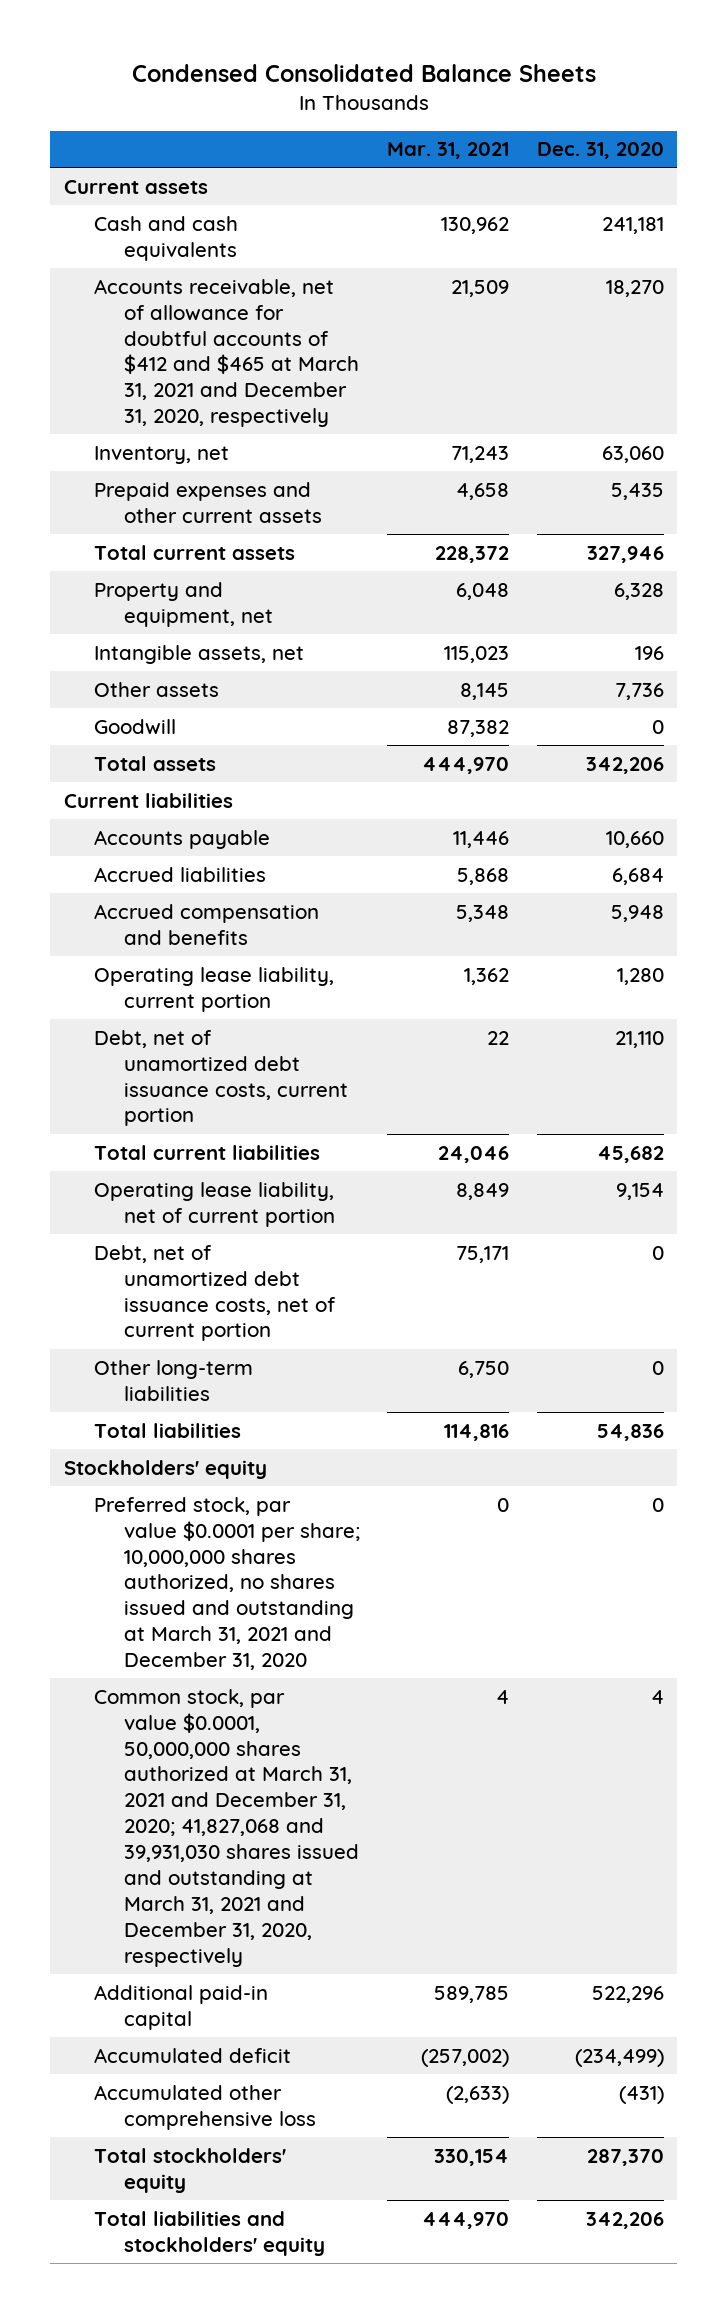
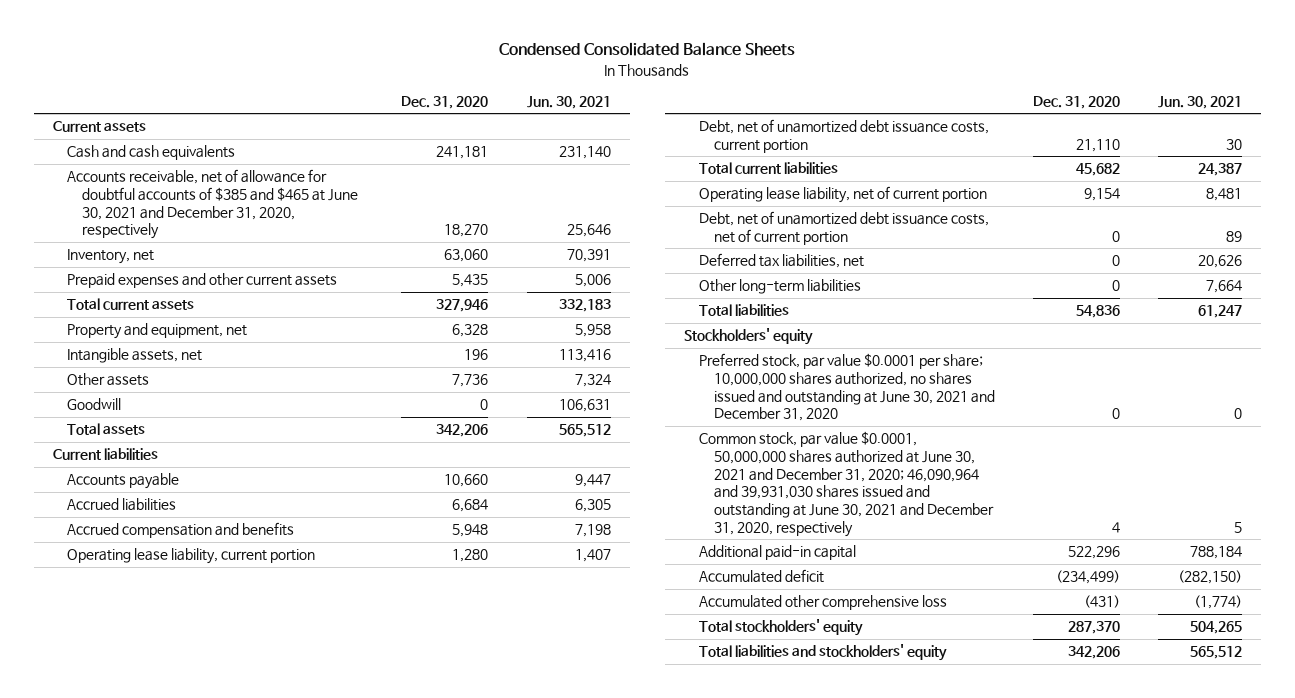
- | Mar. 31, 2021 | Dec. 31, 2020
+ | Dec. 31, 2020 | Jun. 30, 2021
- Accounts receivable, net of allowance for doubtful accounts of $412 and $465 at March 31, 2021 and December 31, 2020, respectively | 21,509 | 18,270
+ Accounts receivable, net of allowance for doubtful accounts of $385 and $465 at June 30, 2021 and December 31, 2020, respectively | 18,270 | 25,646
+ Deferred tax liabilities, net | 0 | 20,626
- Preferred stock, par value $0.0001 per share; 10,000,000 shares authorized, no shares issued and outstanding at March 31, 2021 and December 31, 2020 | 0 | 0
- Common stock, par value $0.0001, 50,000,000 shares authorized at March 31, 2021 and December 31, 2020; 41,827,068 and 39,931,030 shares issued and outstanding at March 31, 2021 and December 31, 2020, respectively | 4 | 4
+ Preferred stock, par value $0.0001 per share; 10,000,000 shares authorized, no shares issued and outstanding at June 30, 2021 and December 31, 2020 | 0 | 0
+ Common stock, par value $0.0001, 50,000,000 shares authorized at June 30, 2021 and December 31, 2020; 46,090,964 and 39,931,030 shares issued and outstanding at June 30, 2021 and December 31, 2020, respectively | 4 | 5

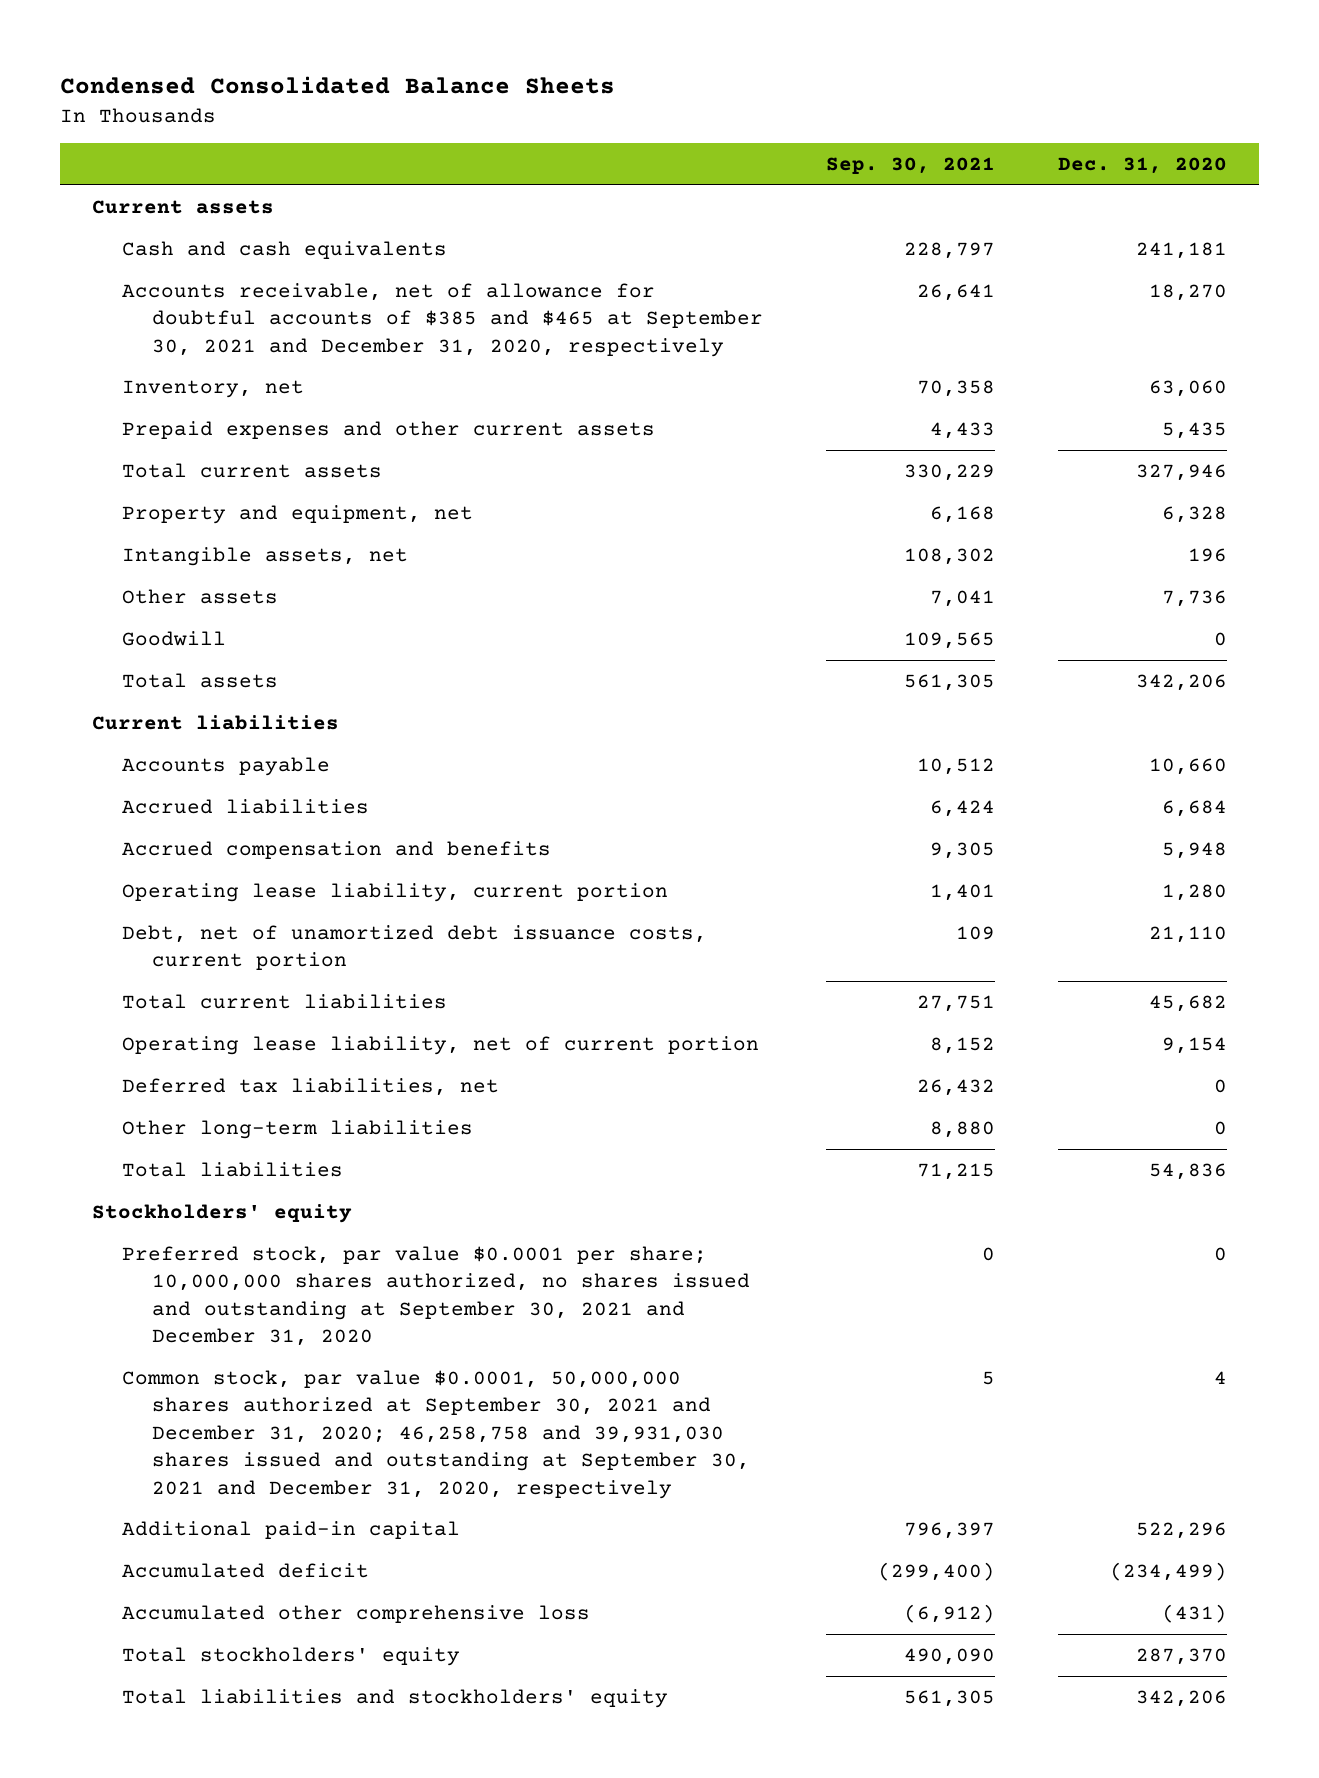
- | Dec. 31, 2020 | Jun. 30, 2021
+ | Sep. 30, 2021 | Dec. 31, 2020
- Accounts receivable, net of allowance for doubtful accounts of $385 and $465 at June 30, 2021 and December 31, 2020, respectively | 18,270 | 25,646
+ Accounts receivable, net of allowance for doubtful accounts of $385 and $465 at September 30, 2021 and December 31, 2020, respectively | 26,641 | 18,270
- Debt, net of unamortized debt issuance costs, net of current portion | 0 | 89
- Preferred stock, par value $0.0001 per share; 10,000,000 shares authorized, no shares issued and outstanding at June 30, 2021 and December 31, 2020 | 0 | 0
- Common stock, par value $0.0001, 50,000,000 shares authorized at June 30, 2021 and December 31, 2020; 46,090,964 and 39,931,030 shares issued and outstanding at June 30, 2021 and December 31, 2020, respectively | 4 | 5
+ Preferred stock, par value $0.0001 per share; 10,000,000 shares authorized, no shares issued and outstanding at September 30, 2021 and December 31, 2020 | 0 | 0
+ Common stock, par value $0.0001, 50,000,000 shares authorized at September 30, 2021 and December 31, 2020; 46,258,758 and 39,931,030 shares issued and outstanding at September 30, 2021 and December 31, 2020, respectively | 5 | 4

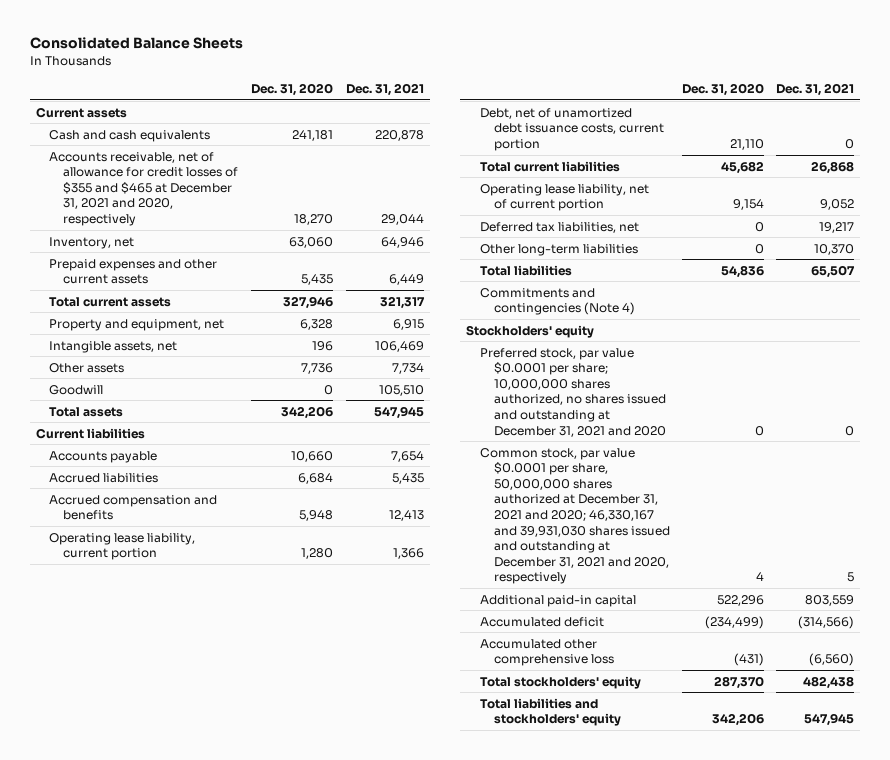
- Condensed Consolidated Balance Sheets
+ Consolidated Balance Sheets
- | Sep. 30, 2021 | Dec. 31, 2020
+ | Dec. 31, 2020 | Dec. 31, 2021
- Accounts receivable, net of allowance for doubtful accounts of $385 and $465 at September 30, 2021 and December 31, 2020, respectively | 26,641 | 18,270
+ Accounts receivable, net of allowance for credit losses of $355 and $465 at December 31, 2021 and 2020, respectively | 18,270 | 29,044
+ Commitments and contingencies (Note 4)
- Preferred stock, par value $0.0001 per share; 10,000,000 shares authorized, no shares issued and outstanding at September 30, 2021 and December 31, 2020 | 0 | 0
- Common stock, par value $0.0001, 50,000,000 shares authorized at September 30, 2021 and December 31, 2020; 46,258,758 and 39,931,030 shares issued and outstanding at September 30, 2021 and December 31, 2020, respectively | 5 | 4
+ Preferred stock, par value $0.0001 per share; 10,000,000 shares authorized, no shares issued and outstanding at December 31, 2021 and 2020 | 0 | 0
+ Common stock, par value $0.0001 per share, 50,000,000 shares authorized at December 31, 2021 and 2020; 46,330,167 and 39,931,030 shares issued and outstanding at December 31, 2021 and 2020, respectively | 4 | 5

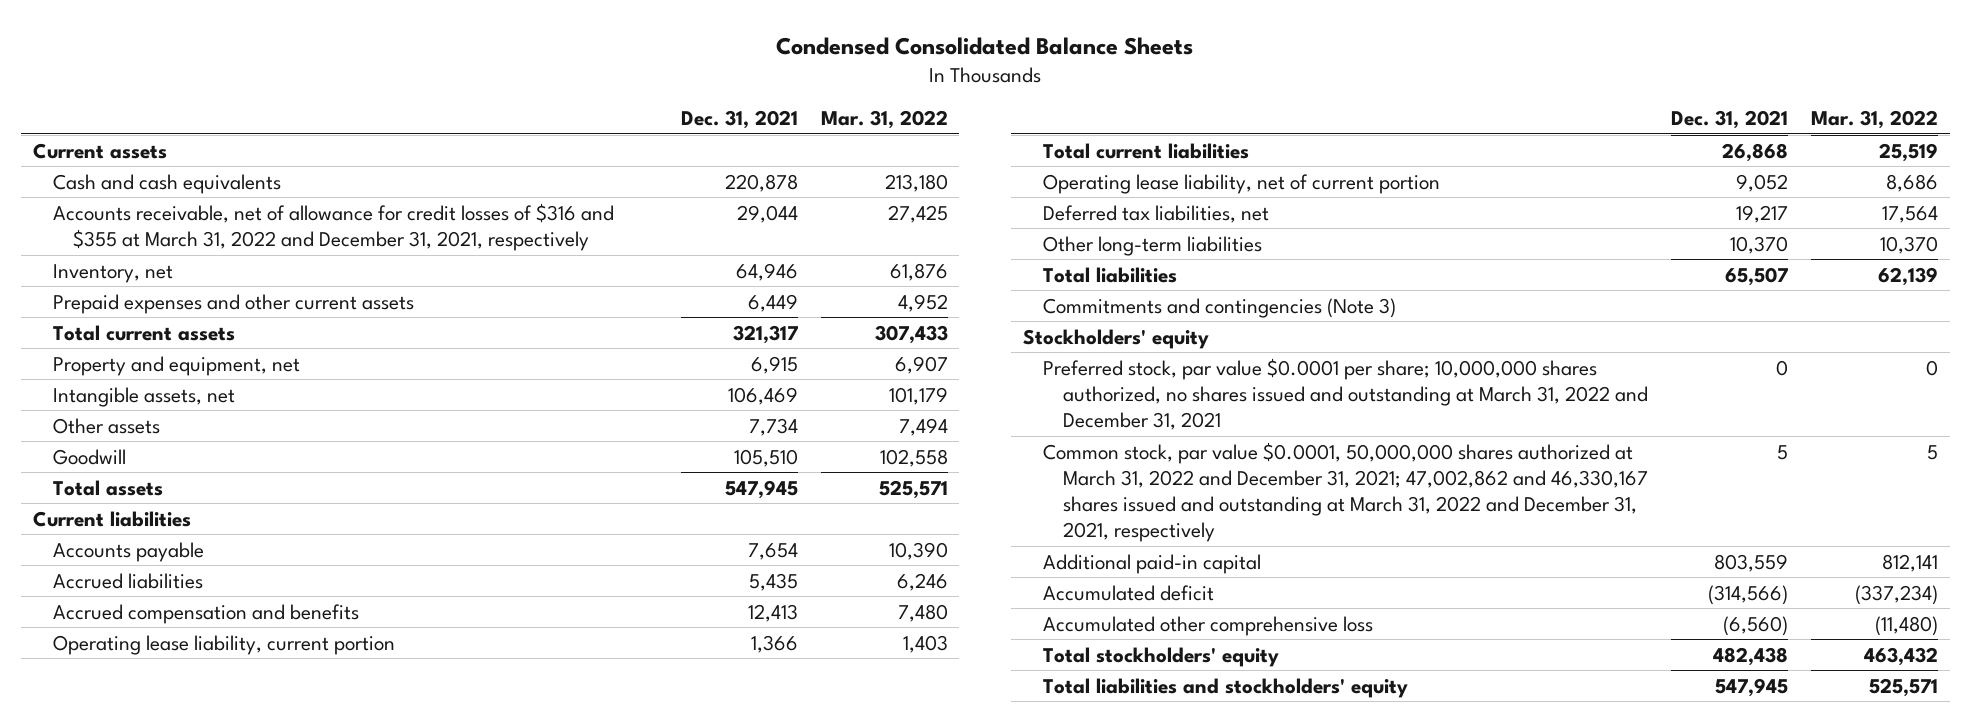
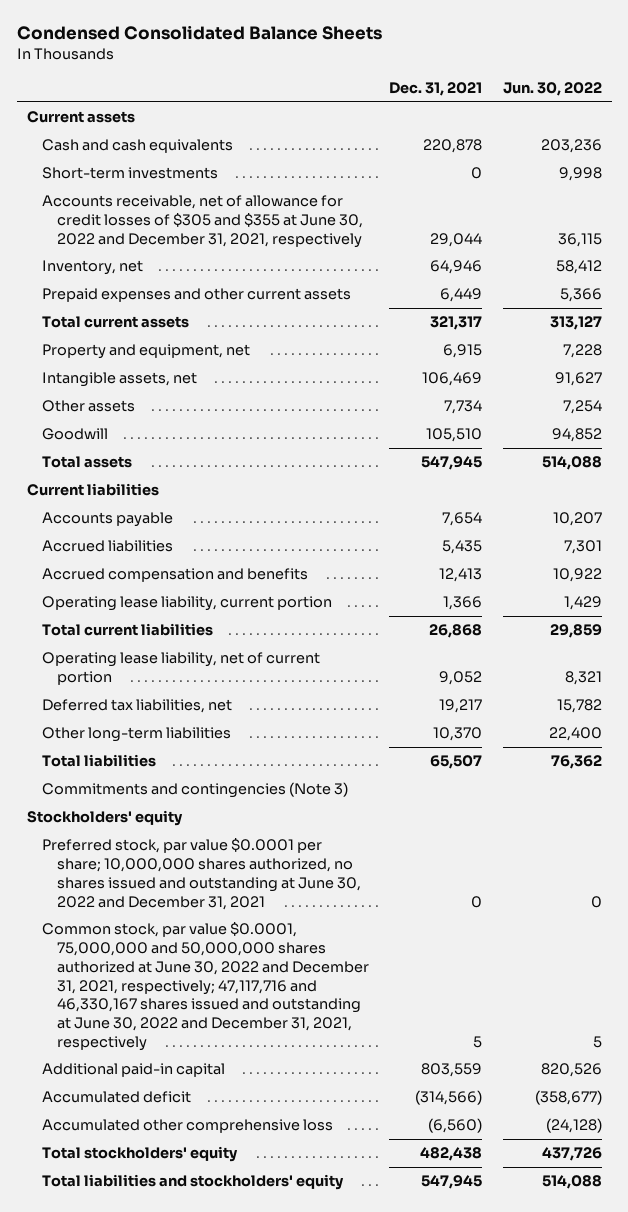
- | Dec. 31, 2021 | Mar. 31, 2022
+ | Dec. 31, 2021 | Jun. 30, 2022
- Accounts receivable, net of allowance for credit losses of $316 and $355 at March 31, 2022 and December 31, 2021, respectively | 29,044 | 27,425
+ Short-term investments | 0 | 9,998
+ Accounts receivable, net of allowance for credit losses of $305 and $355 at June 30, 2022 and December 31, 2021, respectively | 29,044 | 36,115
- Preferred stock, par value $0.0001 per share; 10,000,000 shares authorized, no shares issued and outstanding at March 31, 2022 and December 31, 2021 | 0 | 0
- Common stock, par value $0.0001, 50,000,000 shares authorized at March 31, 2022 and December 31, 2021; 47,002,862 and 46,330,167 shares issued and outstanding at March 31, 2022 and December 31, 2021, respectively | 5 | 5
+ Preferred stock, par value $0.0001 per share; 10,000,000 shares authorized, no shares issued and outstanding at June 30, 2022 and December 31, 2021 | 0 | 0
+ Common stock, par value $0.0001, 75,000,000 and 50,000,000 shares authorized at June 30, 2022 and December 31, 2021, respectively; 47,117,716 and 46,330,167 shares issued and outstanding at June 30, 2022 and December 31, 2021, respectively | 5 | 5

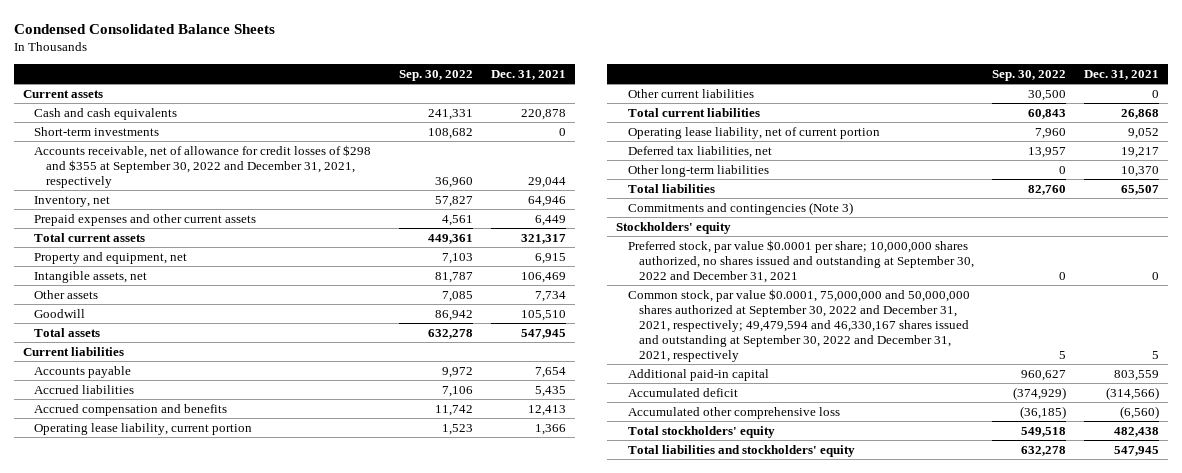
- | Dec. 31, 2021 | Jun. 30, 2022
+ | Sep. 30, 2022 | Dec. 31, 2021
- Accounts receivable, net of allowance for credit losses of $305 and $355 at June 30, 2022 and December 31, 2021, respectively | 29,044 | 36,115
+ Accounts receivable, net of allowance for credit losses of $298 and $355 at September 30, 2022 and December 31, 2021, respectively | 36,960 | 29,044
+ Other current liabilities | 30,500 | 0
- Preferred stock, par value $0.0001 per share; 10,000,000 shares authorized, no shares issued and outstanding at June 30, 2022 and December 31, 2021 | 0 | 0
- Common stock, par value $0.0001, 75,000,000 and 50,000,000 shares authorized at June 30, 2022 and December 31, 2021, respectively; 47,117,716 and 46,330,167 shares issued and outstanding at June 30, 2022 and December 31, 2021, respectively | 5 | 5
+ Preferred stock, par value $0.0001 per share; 10,000,000 shares authorized, no shares issued and outstanding at September 30, 2022 and December 31, 2021 | 0 | 0
+ Common stock, par value $0.0001, 75,000,000 and 50,000,000 shares authorized at September 30, 2022 and December 31, 2021, respectively; 49,479,594 and 46,330,167 shares issued and outstanding at September 30, 2022 and December 31, 2021, respectively | 5 | 5

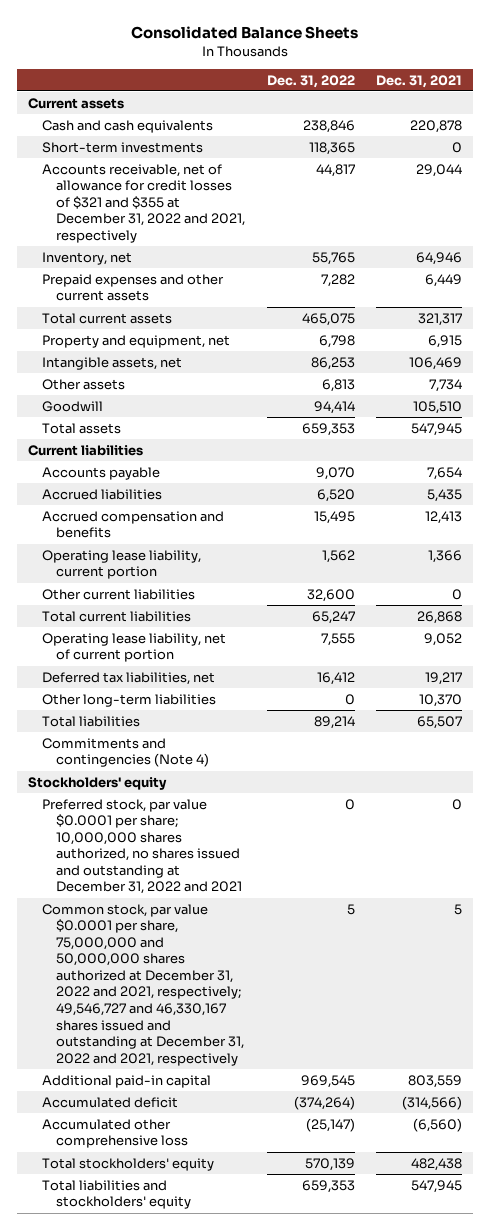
- Condensed Consolidated Balance Sheets
+ Consolidated Balance Sheets
- | Sep. 30, 2022 | Dec. 31, 2021
+ | Dec. 31, 2022 | Dec. 31, 2021
- Accounts receivable, net of allowance for credit losses of $298 and $355 at September 30, 2022 and December 31, 2021, respectively | 36,960 | 29,044
+ Accounts receivable, net of allowance for credit losses of $321 and $355 at December 31, 2022 and 2021, respectively | 44,817 | 29,044
- Commitments and contingencies (Note 3)
+ Commitments and contingencies (Note 4)
- Preferred stock, par value $0.0001 per share; 10,000,000 shares authorized, no shares issued and outstanding at September 30, 2022 and December 31, 2021 | 0 | 0
- Common stock, par value $0.0001, 75,000,000 and 50,000,000 shares authorized at September 30, 2022 and December 31, 2021, respectively; 49,479,594 and 46,330,167 shares issued and outstanding at September 30, 2022 and December 31, 2021, respectively | 5 | 5
+ Preferred stock, par value $0.0001 per share; 10,000,000 shares authorized, no shares issued and outstanding at December 31, 2022 and 2021 | 0 | 0
+ Common stock, par value $0.0001 per share, 75,000,000 and 50,000,000 shares authorized at December 31, 2022 and 2021, respectively; 49,546,727 and 46,330,167 shares issued and outstanding at December 31, 2022 and 2021, respectively | 5 | 5

